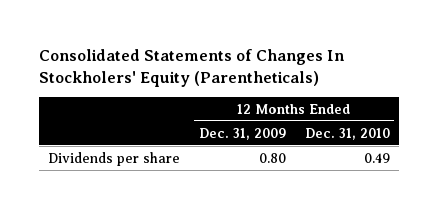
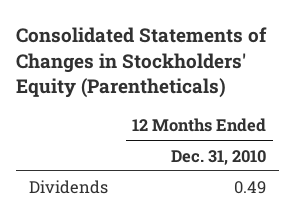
- Consolidated Statements of Changes In Stockholers' Equity (Parentheticals)
+ Consolidated Statements of Changes in Stockholders' Equity (Parentheticals)
- | 12 Months Ended Dec. 31, 2009 | 12 Months Ended Dec. 31, 2010
+ | 12 Months Ended Dec. 31, 2010
- Dividends per share | 0.80 | 0.49
+ Dividends | 0.49

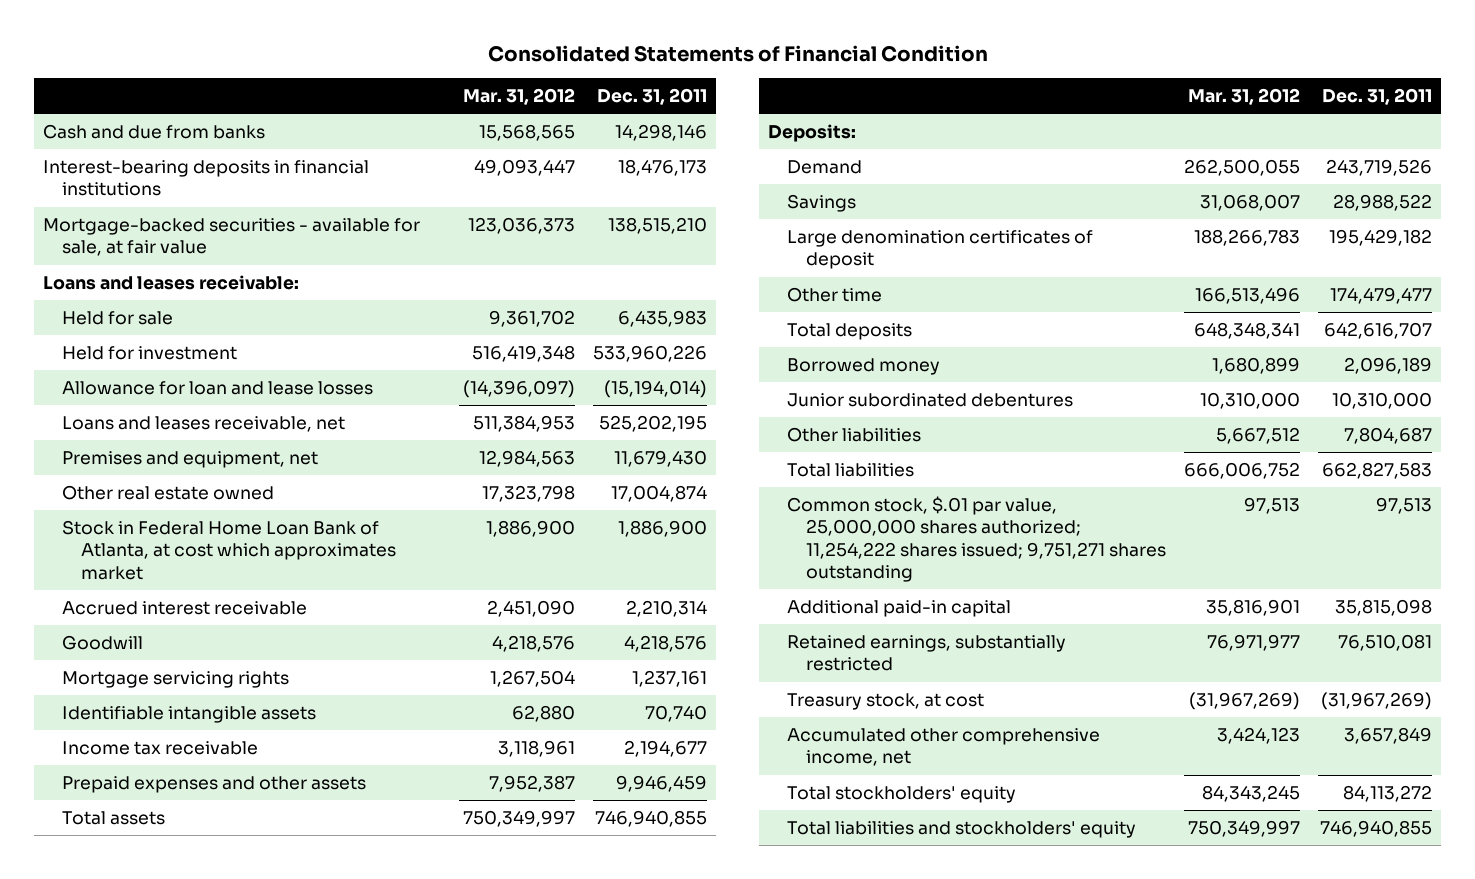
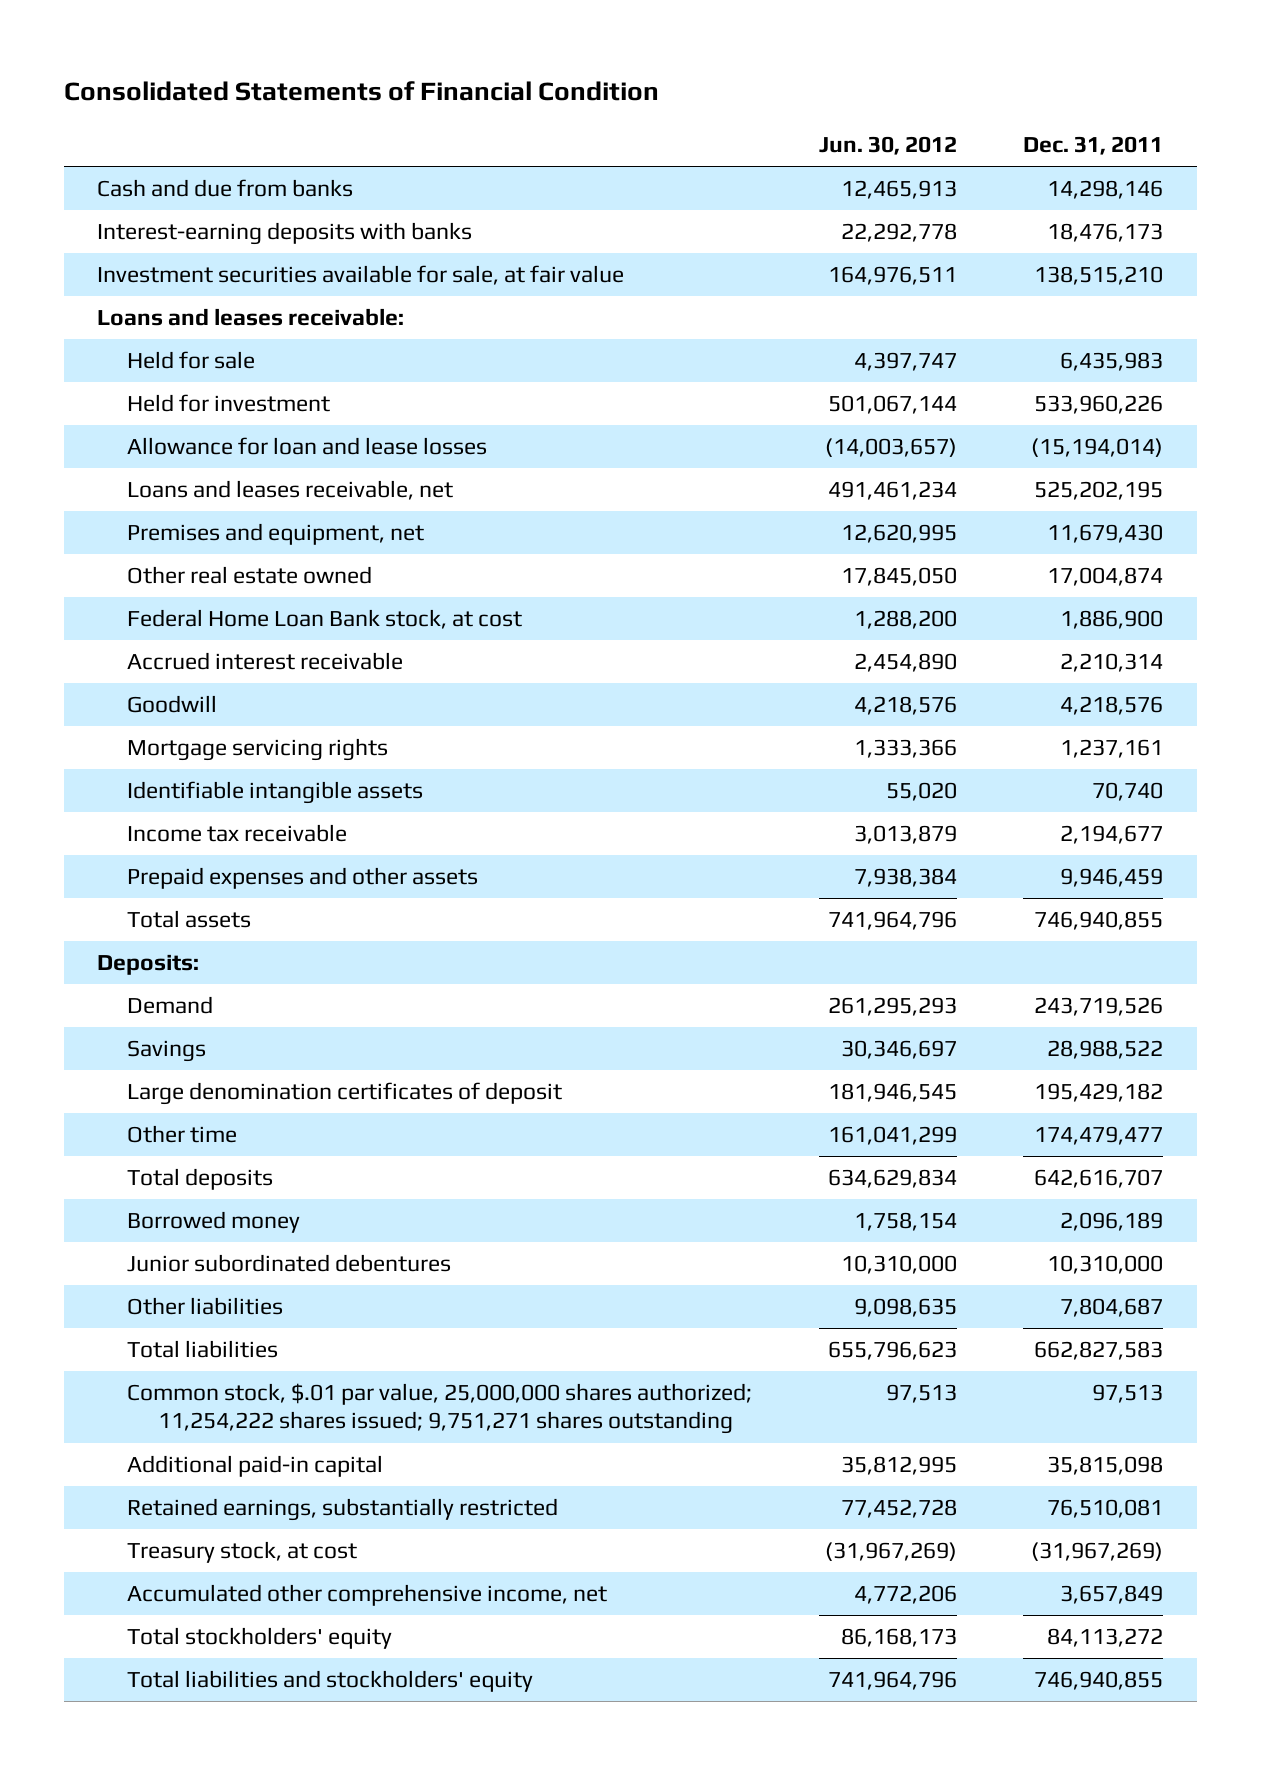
- | Mar. 31, 2012 | Dec. 31, 2011
+ | Jun. 30, 2012 | Dec. 31, 2011
- Interest-bearing deposits in financial institutions | 49,093,447 | 18,476,173
- Mortgage-backed securities - available for sale, at fair value | 123,036,373 | 138,515,210
+ Interest-earning deposits with banks | 22,292,778 | 18,476,173
+ Investment securities available for sale, at fair value | 164,976,511 | 138,515,210
- Stock in Federal Home Loan Bank of Atlanta, at cost which approximates market | 1,886,900 | 1,886,900
+ Federal Home Loan Bank stock, at cost | 1,288,200 | 1,886,900

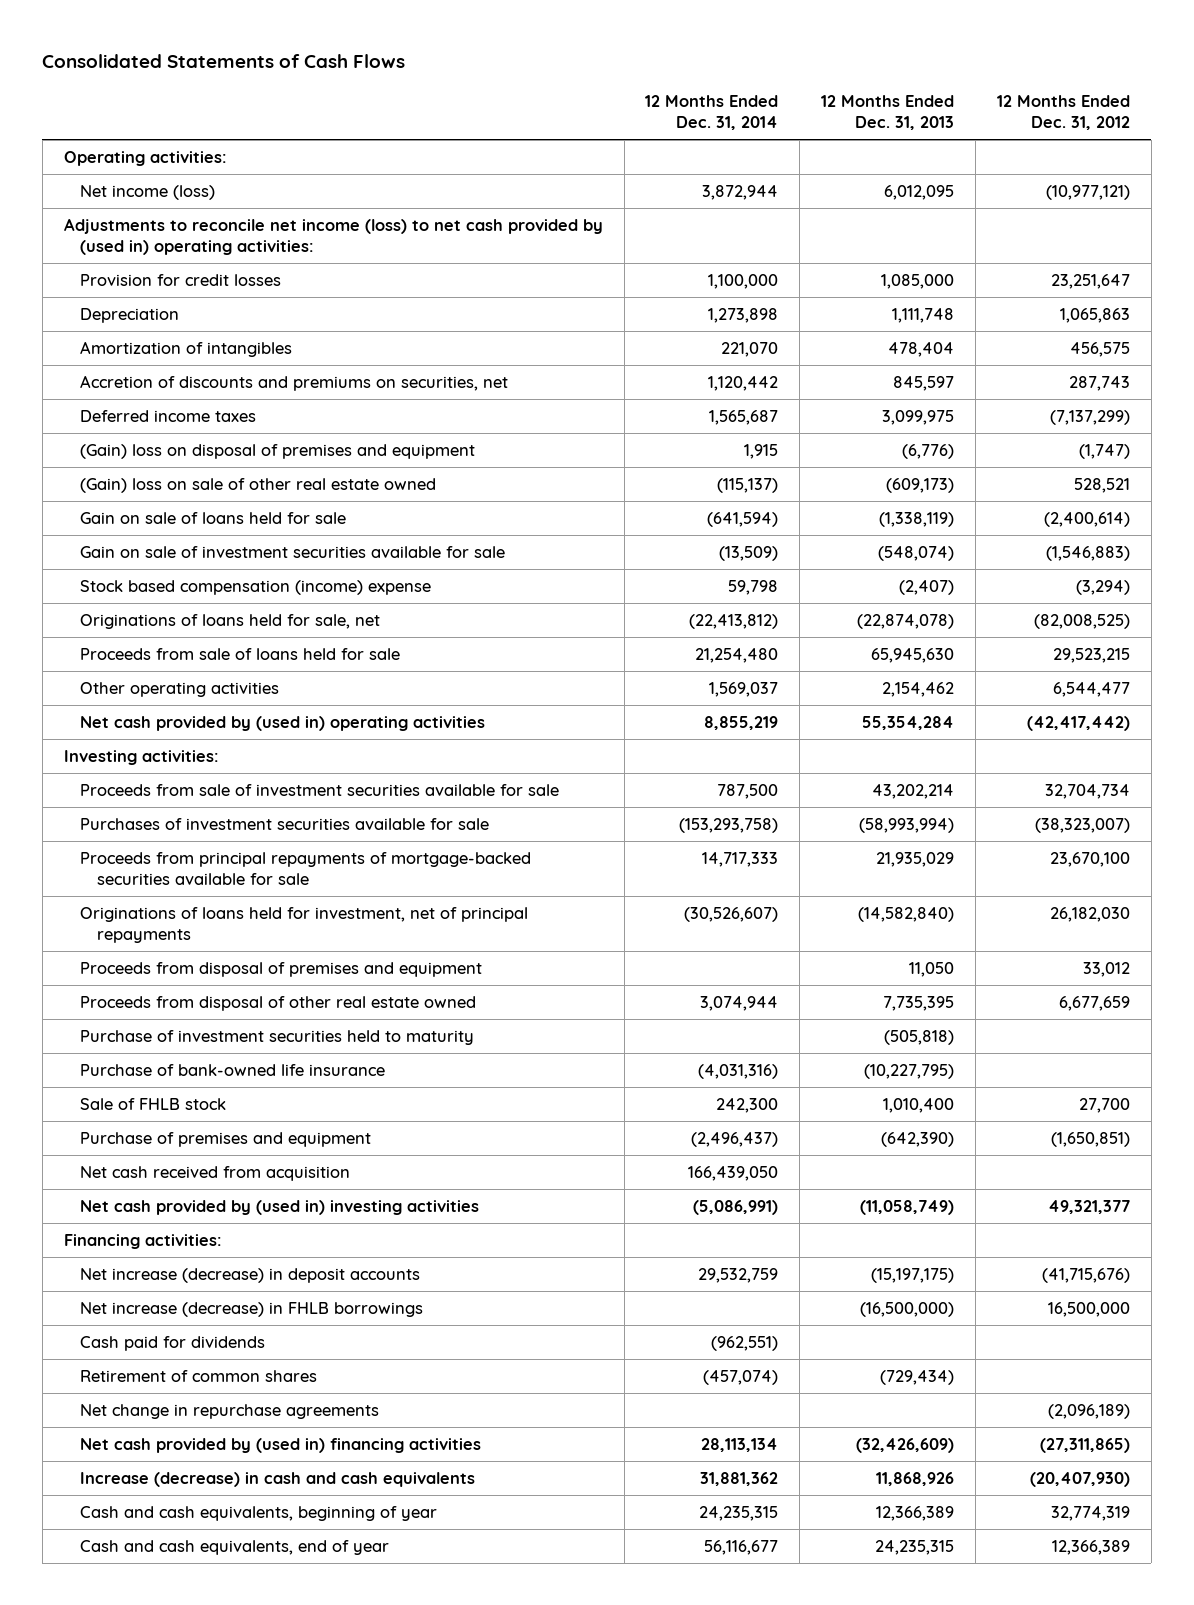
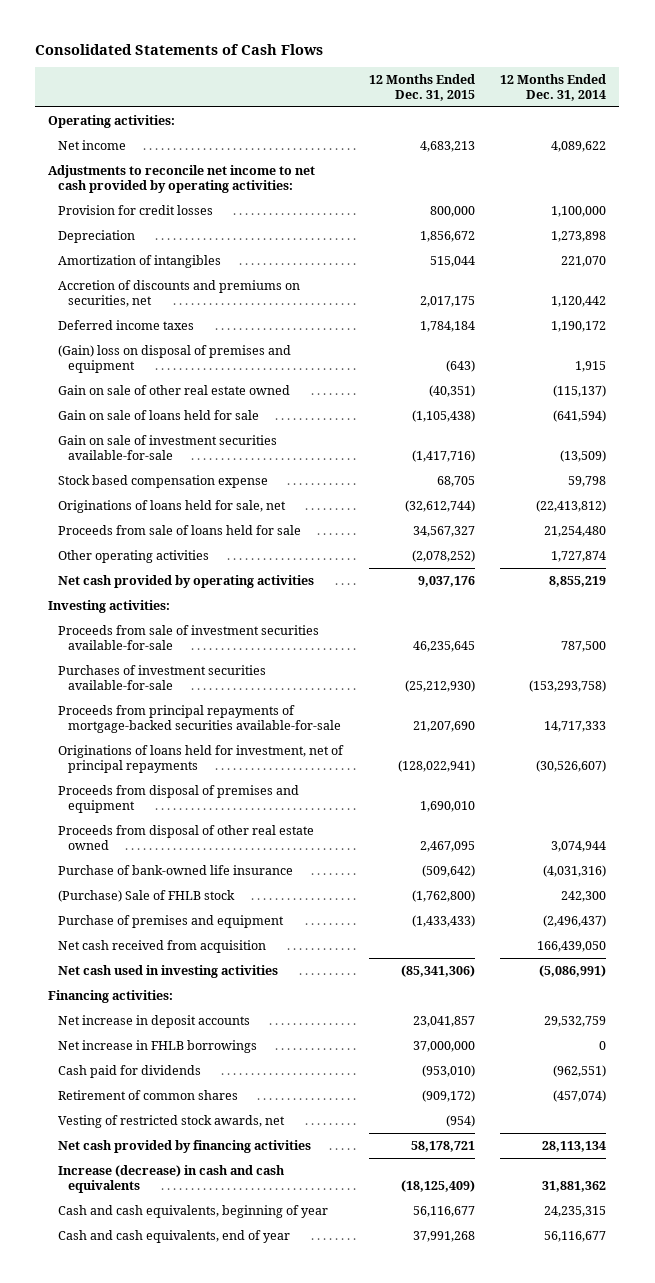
- | 12 Months Ended Dec. 31, 2014 | 12 Months Ended Dec. 31, 2013 | 12 Months Ended Dec. 31, 2012
+ | 12 Months Ended Dec. 31, 2015 | 12 Months Ended Dec. 31, 2014
- Net income (loss) | 3,872,944 | 6,012,095 | (10,977,121)
- Adjustments to reconcile net income (loss) to net cash provided by (used in) operating activities:
+ Net income | 4,683,213 | 4,089,622
+ Adjustments to reconcile net income to net cash provided by operating activities:
- Deferred income taxes | 1,565,687 | 3,099,975 | (7,137,299)
+ Deferred income taxes | 1,784,184 | 1,190,172
- (Gain) loss on sale of other real estate owned | (115,137) | (609,173) | 528,521
+ Gain on sale of other real estate owned | (40,351) | (115,137)
- Gain on sale of investment securities available for sale | (13,509) | (548,074) | (1,546,883)
- Stock based compensation (income) expense | 59,798 | (2,407) | (3,294)
+ Gain on sale of investment securities available-for-sale | (1,417,716) | (13,509)
+ Stock based compensation expense | 68,705 | 59,798
- Other operating activities | 1,569,037 | 2,154,462 | 6,544,477
- Net cash provided by (used in) operating activities | 8,855,219 | 55,354,284 | (42,417,442)
+ Other operating activities | (2,078,252) | 1,727,874
+ Net cash provided by operating activities | 9,037,176 | 8,855,219
- Proceeds from sale of investment securities available for sale | 787,500 | 43,202,214 | 32,704,734
- Purchases of investment securities available for sale | (153,293,758) | (58,993,994) | (38,323,007)
- Proceeds from principal repayments of mortgage-backed securities available for sale | 14,717,333 | 21,935,029 | 23,670,100
+ Proceeds from sale of investment securities available-for-sale | 46,235,645 | 787,500
+ Purchases of investment securities available-for-sale | (25,212,930) | (153,293,758)
+ Proceeds from principal repayments of mortgage-backed securities available-for-sale | 21,207,690 | 14,717,333
- Purchase of investment securities held to maturity | | (505,818) |
- Sale of FHLB stock | 242,300 | 1,010,400 | 27,700
+ (Purchase) Sale of FHLB stock | (1,762,800) | 242,300
- Net cash provided by (used in) investing activities | (5,086,991) | (11,058,749) | 49,321,377
+ Net cash used in investing activities | (85,341,306) | (5,086,991)
- Net increase (decrease) in deposit accounts | 29,532,759 | (15,197,175) | (41,715,676)
- Net increase (decrease) in FHLB borrowings | | (16,500,000) | 16,500,000
+ Net increase in deposit accounts | 23,041,857 | 29,532,759
+ Net increase in FHLB borrowings | 37,000,000 | 0
- Net change in repurchase agreements | | | (2,096,189)
- Net cash provided by (used in) financing activities | 28,113,134 | (32,426,609) | (27,311,865)
+ Vesting of restricted stock awards, net | (954) |
+ Net cash provided by financing activities | 58,178,721 | 28,113,134

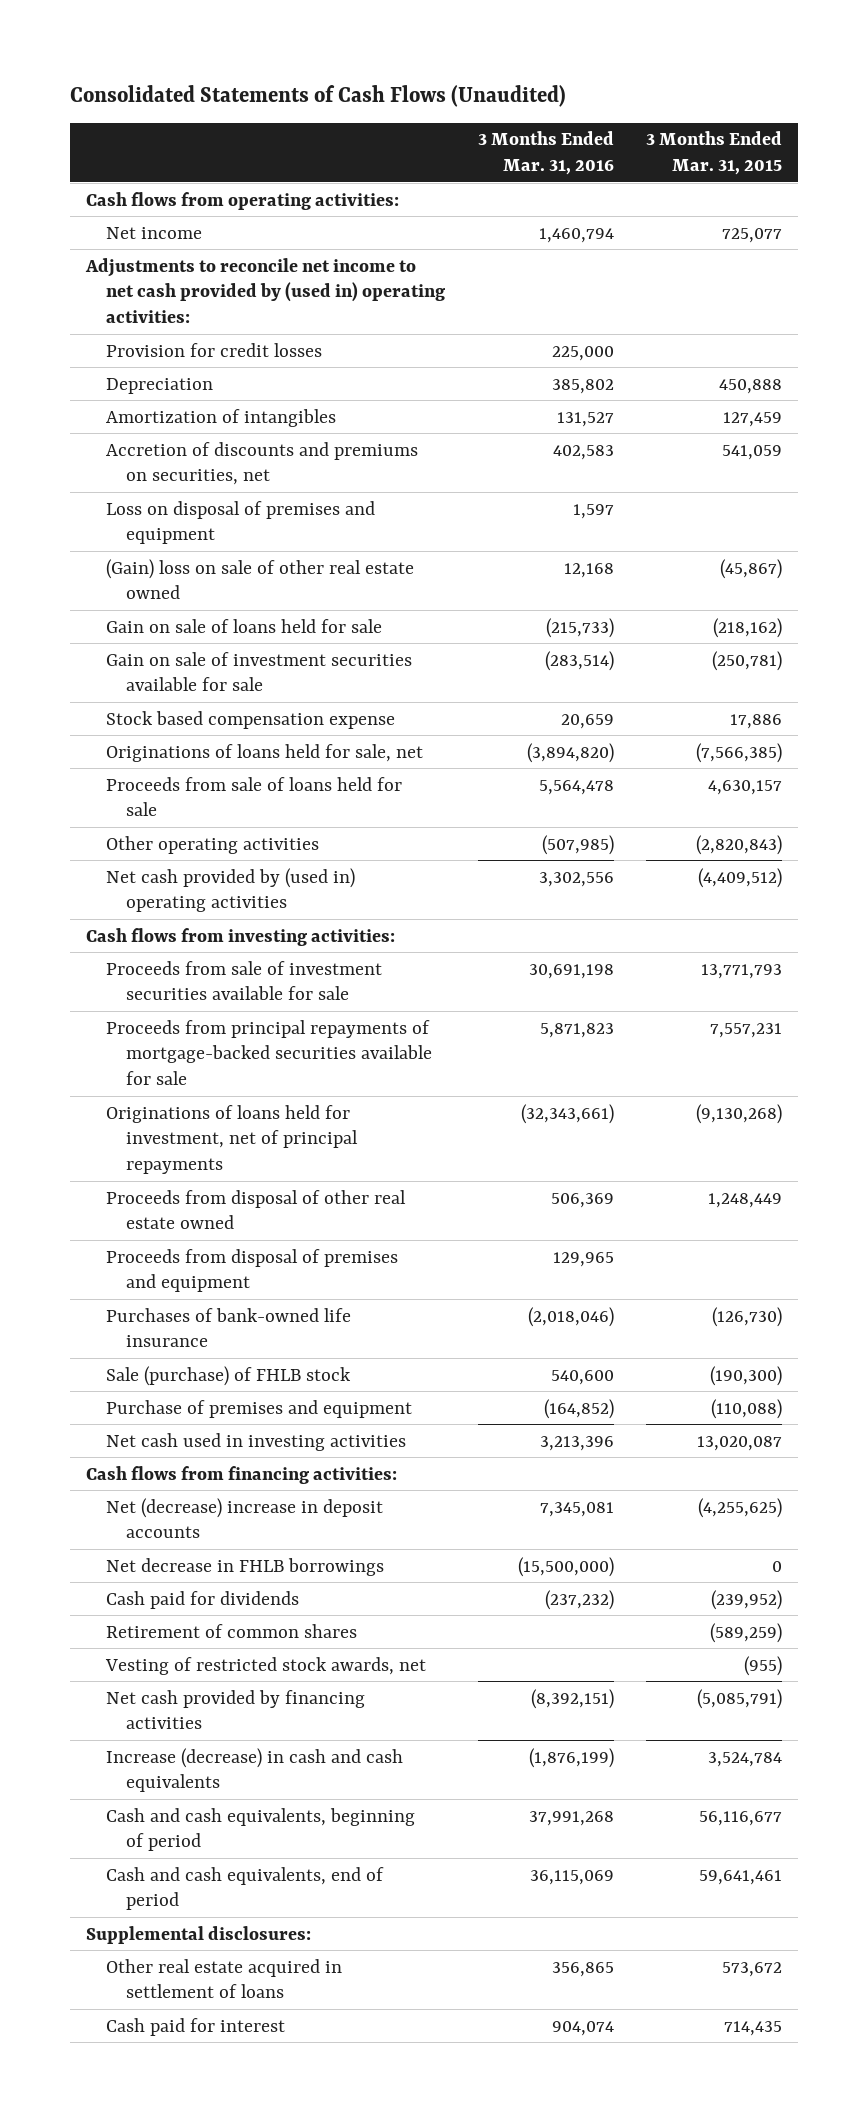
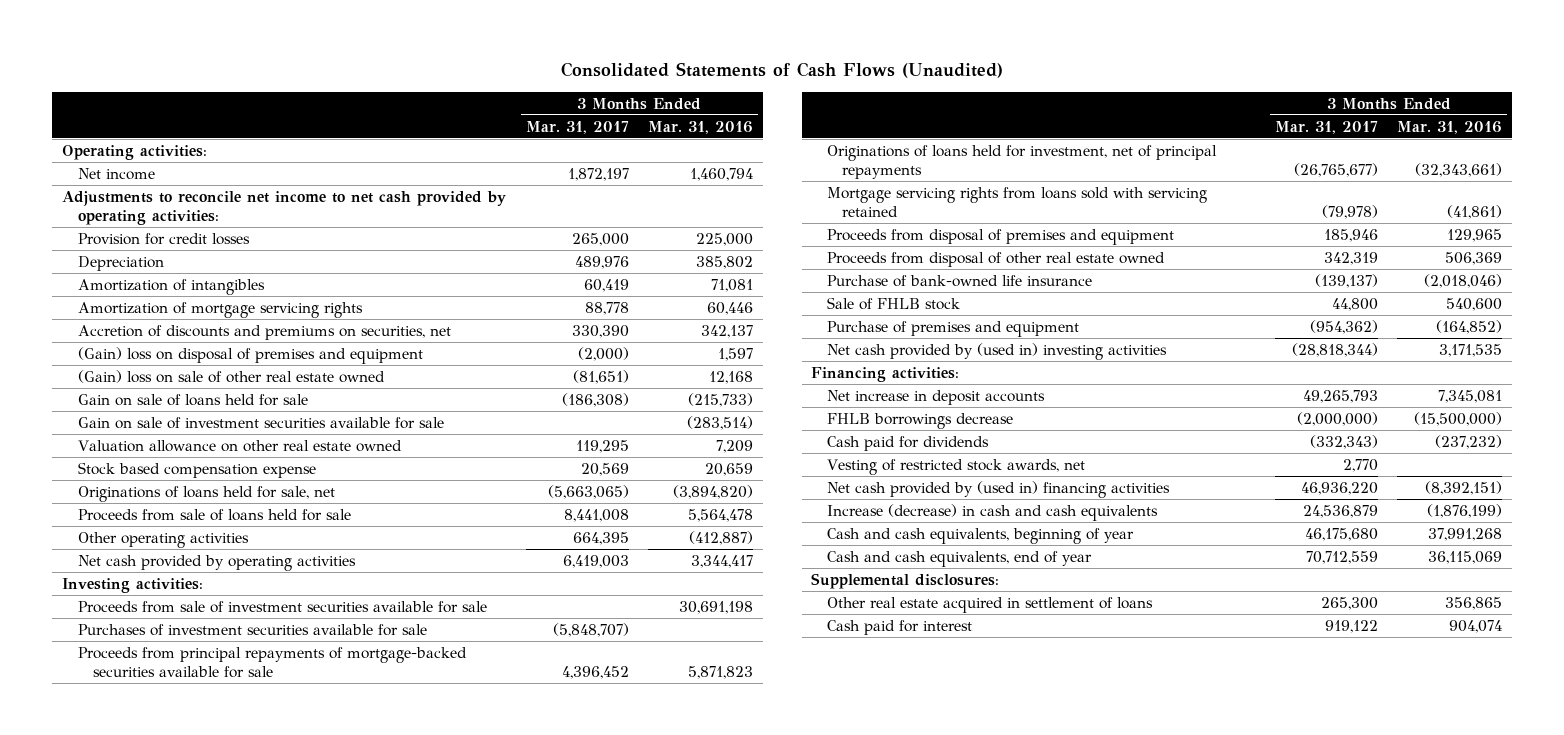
- | 3 Months Ended Mar. 31, 2016 | 3 Months Ended Mar. 31, 2015
+ | 3 Months Ended Mar. 31, 2017 | 3 Months Ended Mar. 31, 2016
- Cash flows from operating activities:
+ Operating activities:
- Adjustments to reconcile net income to net cash provided by (used in) operating activities:
+ Adjustments to reconcile net income to net cash provided by operating activities:
- Amortization of intangibles | 131,527 | 127,459
- Accretion of discounts and premiums on securities, net | 402,583 | 541,059
- Loss on disposal of premises and equipment | 1,597 |
+ Amortization of intangibles | 60,419 | 71,081
+ Amortization of mortgage servicing rights | 88,778 | 60,446
+ Accretion of discounts and premiums on securities, net | 330,390 | 342,137
+ (Gain) loss on disposal of premises and equipment | (2,000) | 1,597
+ Valuation allowance on other real estate owned | 119,295 | 7,209
- Other operating activities | (507,985) | (2,820,843)
- Net cash provided by (used in) operating activities | 3,302,556 | (4,409,512)
- Cash flows from investing activities:
+ Other operating activities | 664,395 | (412,887)
+ Net cash provided by operating activities | 6,419,003 | 3,344,417
+ Investing activities:
+ Purchases of investment securities available for sale | (5,848,707) |
+ Mortgage servicing rights from loans sold with servicing retained | (79,978) | (41,861)
- Purchases of bank-owned life insurance | (2,018,046) | (126,730)
- Sale (purchase) of FHLB stock | 540,600 | (190,300)
moved down: Proceeds from disposal of other real estate owned | 342,319 | 506,369
+ Purchase of bank-owned life insurance | (139,137) | (2,018,046)
+ Sale of FHLB stock | 44,800 | 540,600
- Net cash used in investing activities | 3,213,396 | 13,020,087
- Cash flows from financing activities:
- Net (decrease) increase in deposit accounts | 7,345,081 | (4,255,625)
- Net decrease in FHLB borrowings | (15,500,000) | 0
+ Net cash provided by (used in) investing activities | (28,818,344) | 3,171,535
+ Financing activities:
+ Net increase in deposit accounts | 49,265,793 | 7,345,081
+ FHLB borrowings decrease | (2,000,000) | (15,500,000)
- Retirement of common shares | | (589,259)
- Net cash provided by financing activities | (8,392,151) | (5,085,791)
+ Net cash provided by (used in) financing activities | 46,936,220 | (8,392,151)
- Cash and cash equivalents, beginning of period | 37,991,268 | 56,116,677
- Cash and cash equivalents, end of period | 36,115,069 | 59,641,461
+ Cash and cash equivalents, beginning of year | 46,175,680 | 37,991,268
+ Cash and cash equivalents, end of year | 70,712,559 | 36,115,069

